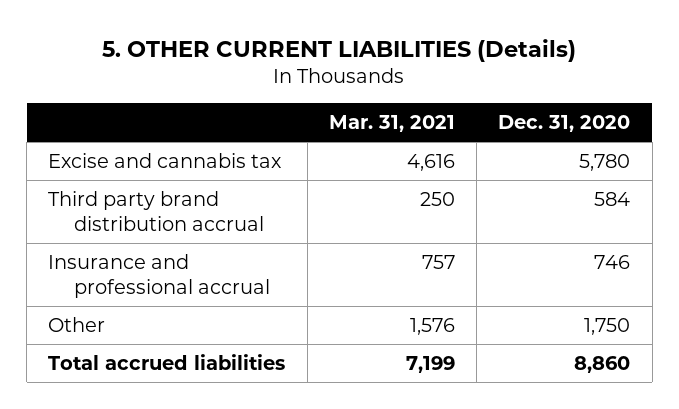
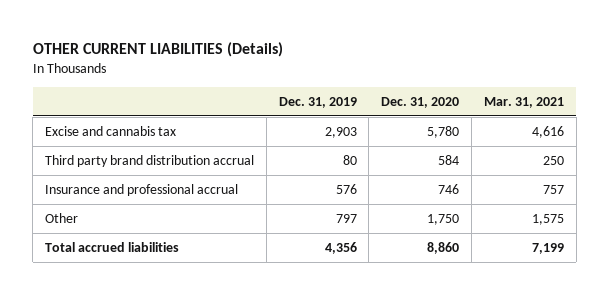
- 5. OTHER CURRENT LIABILITIES (Details)
+ OTHER CURRENT LIABILITIES (Details)
- | Mar. 31, 2021 | Dec. 31, 2020
+ | Dec. 31, 2019 | Dec. 31, 2020 | Mar. 31, 2021
- Other | 1,576 | 1,750
+ Other | 797 | 1,750 | 1,575

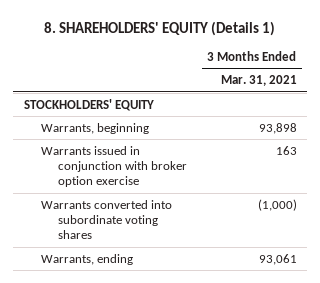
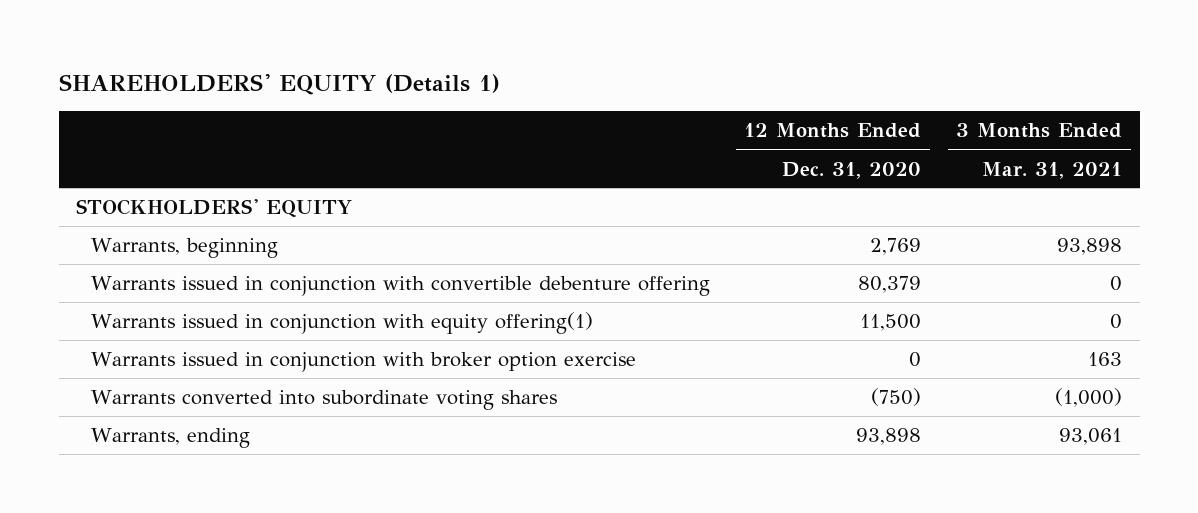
- 8. SHAREHOLDERS' EQUITY (Details 1)
+ SHAREHOLDERS' EQUITY (Details 1)
- | 3 Months Ended Mar. 31, 2021
+ | 12 Months Ended Dec. 31, 2020 | 3 Months Ended Mar. 31, 2021
+ Warrants issued in conjunction with convertible debenture offering | 80,379 | 0
+ Warrants issued in conjunction with equity offering(1) | 11,500 | 0

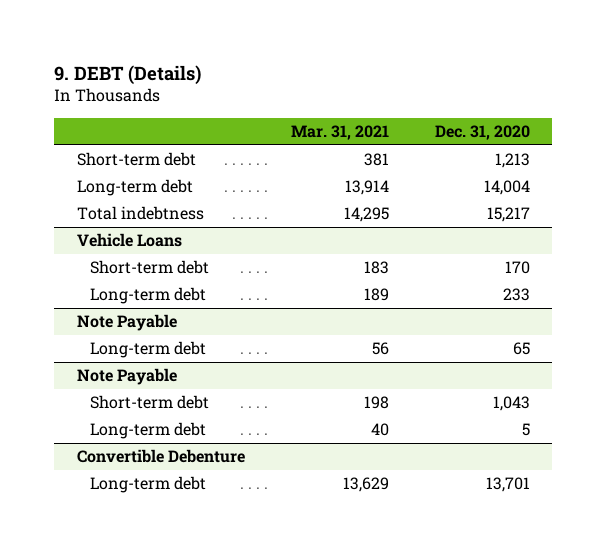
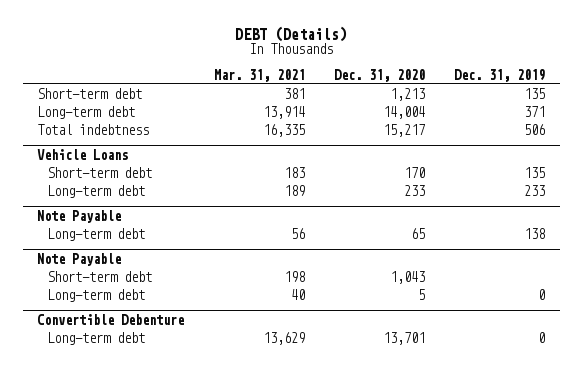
- 9. DEBT (Details)
+ DEBT (Details)
- | Mar. 31, 2021 | Dec. 31, 2020
+ | Mar. 31, 2021 | Dec. 31, 2020 | Dec. 31, 2019
- Total indebtness | 14,295 | 15,217
+ Total indebtness | 16,335 | 15,217 | 506

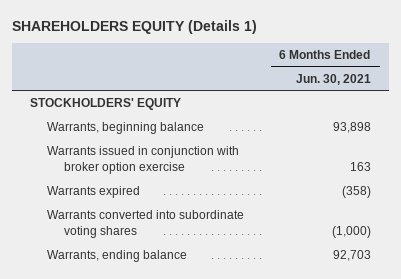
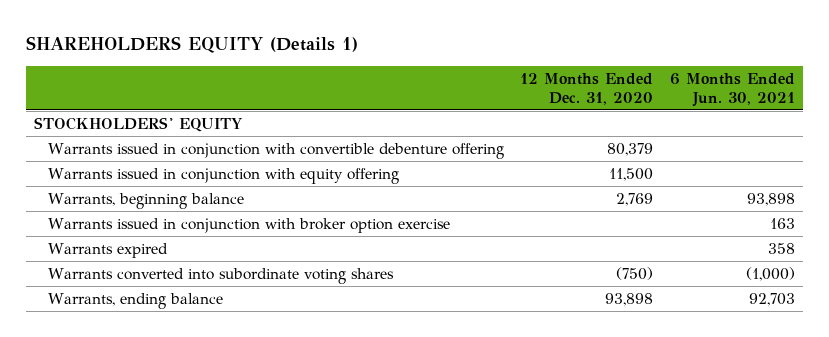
- | 6 Months Ended Jun. 30, 2021
+ | 12 Months Ended Dec. 31, 2020 | 6 Months Ended Jun. 30, 2021
+ Warrants issued in conjunction with convertible debenture offering | 80,379 |
+ Warrants issued in conjunction with equity offering | 11,500 |
- Warrants expired | (358)
+ Warrants expired | | 358

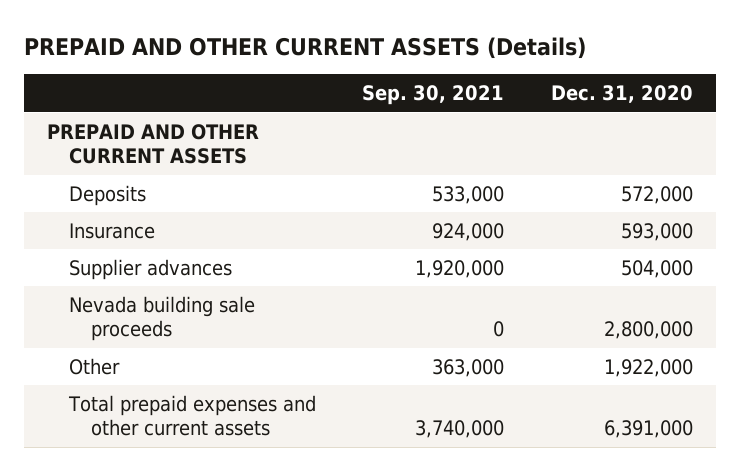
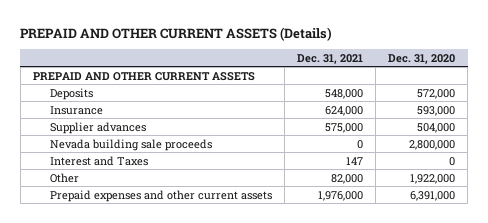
- | Sep. 30, 2021 | Dec. 31, 2020
+ | Dec. 31, 2021 | Dec. 31, 2020
+ Interest and Taxes | 147 | 0
- Total prepaid expenses and other current assets | 3,740,000 | 6,391,000
+ Prepaid expenses and other current assets | 1,976,000 | 6,391,000

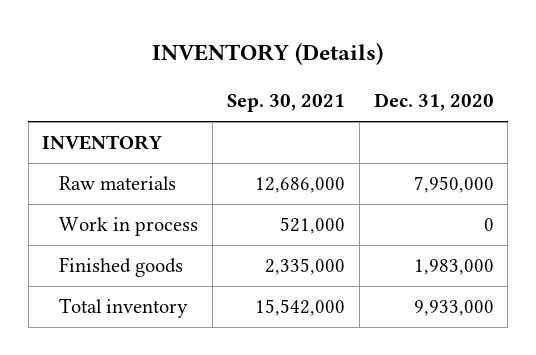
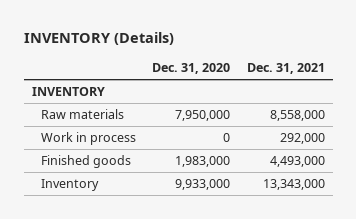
- | Sep. 30, 2021 | Dec. 31, 2020
+ | Dec. 31, 2020 | Dec. 31, 2021
- Total inventory | 15,542,000 | 9,933,000
+ Inventory | 9,933,000 | 13,343,000

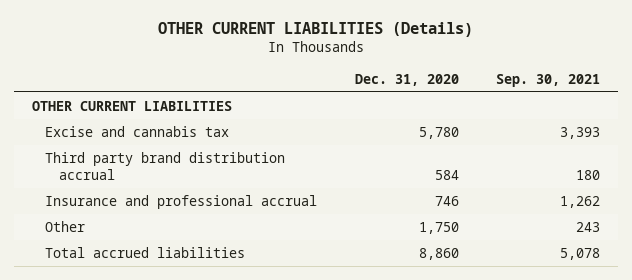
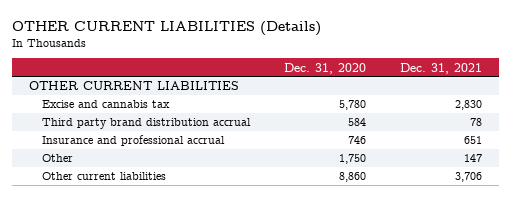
- | Dec. 31, 2020 | Sep. 30, 2021
+ | Dec. 31, 2020 | Dec. 31, 2021
- Total accrued liabilities | 8,860 | 5,078
+ Other current liabilities | 8,860 | 3,706

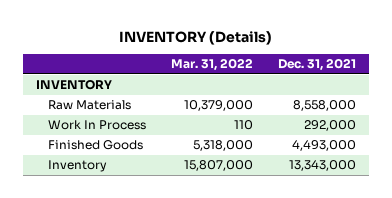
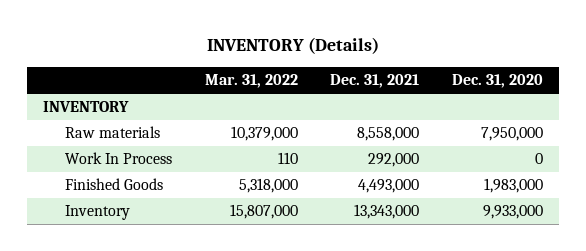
- | Mar. 31, 2022 | Dec. 31, 2021
+ | Mar. 31, 2022 | Dec. 31, 2021 | Dec. 31, 2020
- Raw Materials | 10,379,000 | 8,558,000
+ Raw materials | 10,379,000 | 8,558,000 | 7,950,000

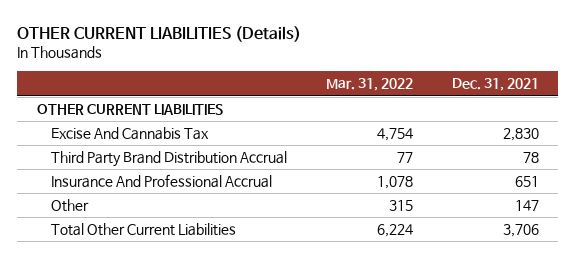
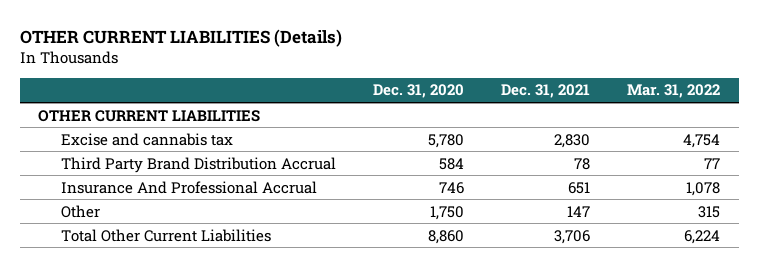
- | Mar. 31, 2022 | Dec. 31, 2021
+ | Dec. 31, 2020 | Dec. 31, 2021 | Mar. 31, 2022
- Excise And Cannabis Tax | 4,754 | 2,830
+ Excise and cannabis tax | 5,780 | 2,830 | 4,754

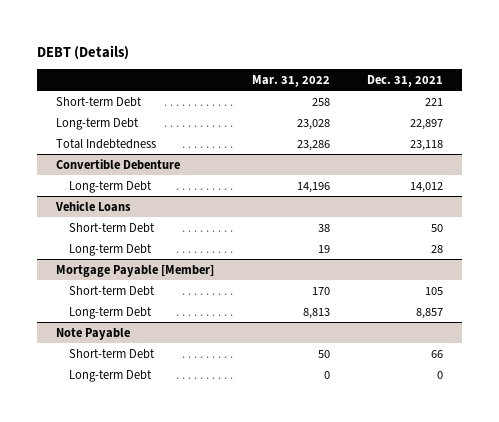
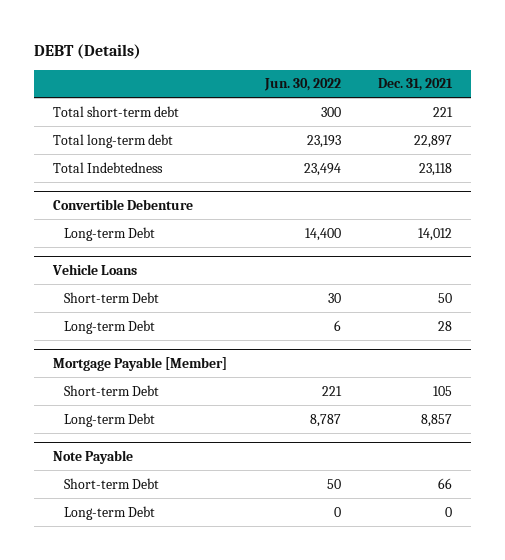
- | Mar. 31, 2022 | Dec. 31, 2021
+ | Jun. 30, 2022 | Dec. 31, 2021
- Short-term Debt | 258 | 221
- Long-term Debt | 23,028 | 22,897
+ Total short-term debt | 300 | 221
+ Total long-term debt | 23,193 | 22,897

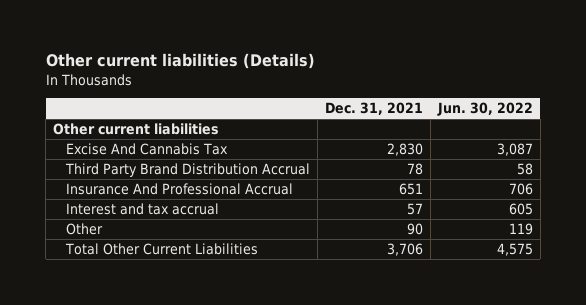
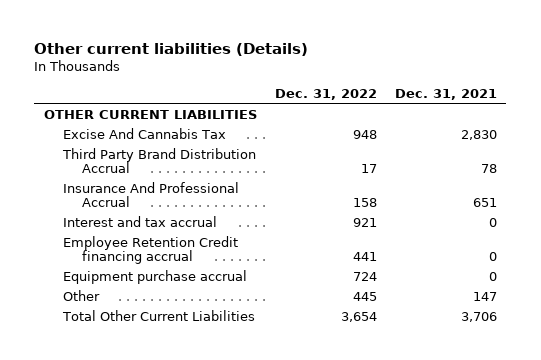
- | Dec. 31, 2021 | Jun. 30, 2022
+ | Dec. 31, 2022 | Dec. 31, 2021
- Other current liabilities
+ OTHER CURRENT LIABILITIES
- Interest and tax accrual | 57 | 605
- Other | 90 | 119
+ Interest and tax accrual | 921 | 0
+ Employee Retention Credit financing accrual | 441 | 0
+ Equipment purchase accrual | 724 | 0
+ Other | 445 | 147

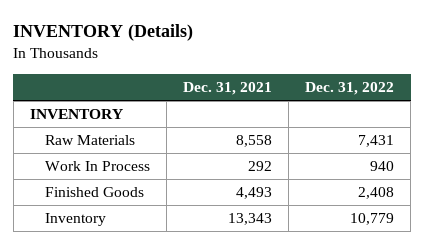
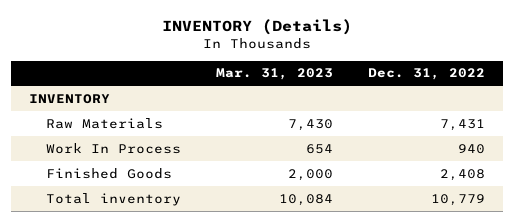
- | Dec. 31, 2021 | Dec. 31, 2022
+ | Mar. 31, 2023 | Dec. 31, 2022
- Inventory | 13,343 | 10,779
+ Total inventory | 10,084 | 10,779

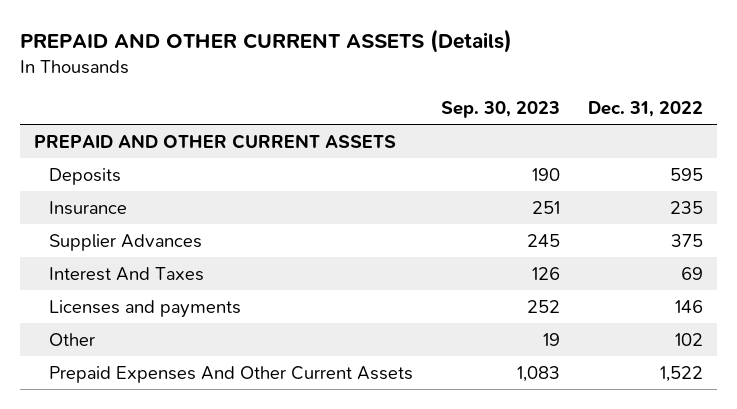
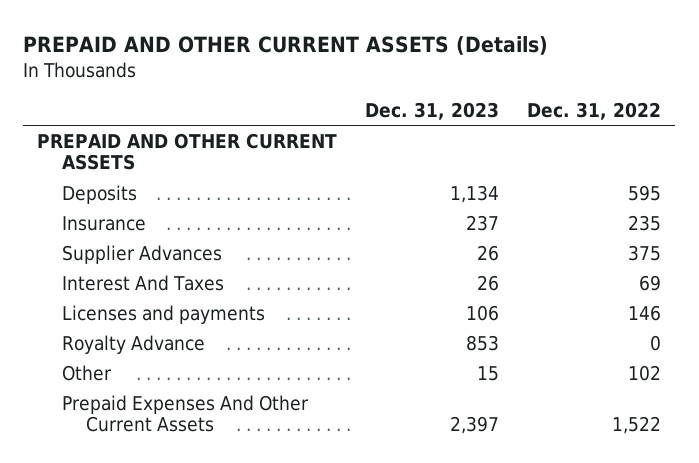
- | Sep. 30, 2023 | Dec. 31, 2022
+ | Dec. 31, 2023 | Dec. 31, 2022
+ Royalty Advance | 853 | 0

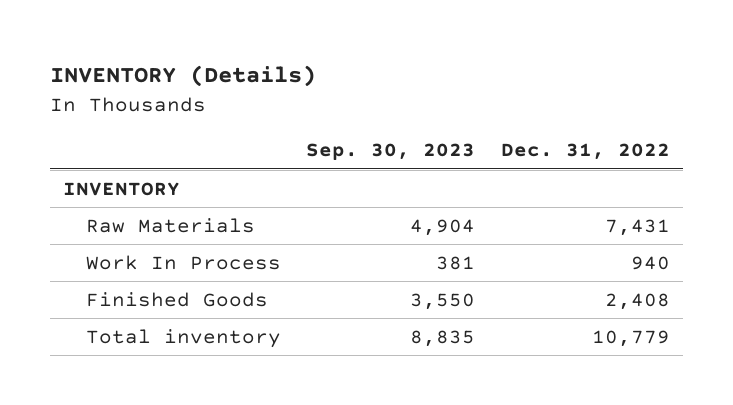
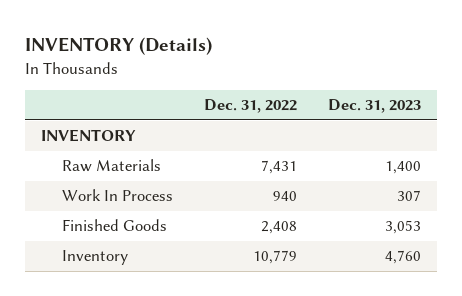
- | Sep. 30, 2023 | Dec. 31, 2022
+ | Dec. 31, 2022 | Dec. 31, 2023
- Total inventory | 8,835 | 10,779
+ Inventory | 10,779 | 4,760

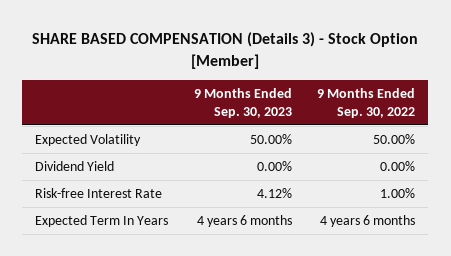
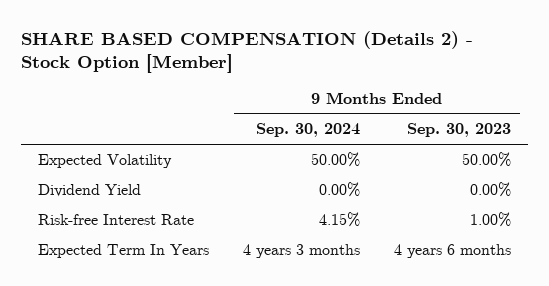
- SHARE BASED COMPENSATION (Details 3) - Stock Option [Member]
+ SHARE BASED COMPENSATION (Details 2) - Stock Option [Member]
- | 9 Months Ended Sep. 30, 2023 | 9 Months Ended Sep. 30, 2022
+ | 9 Months Ended Sep. 30, 2024 | 9 Months Ended Sep. 30, 2023
- Risk-free Interest Rate | 4.12% | 1.00%
+ Risk-free Interest Rate | 4.15% | 1.00%

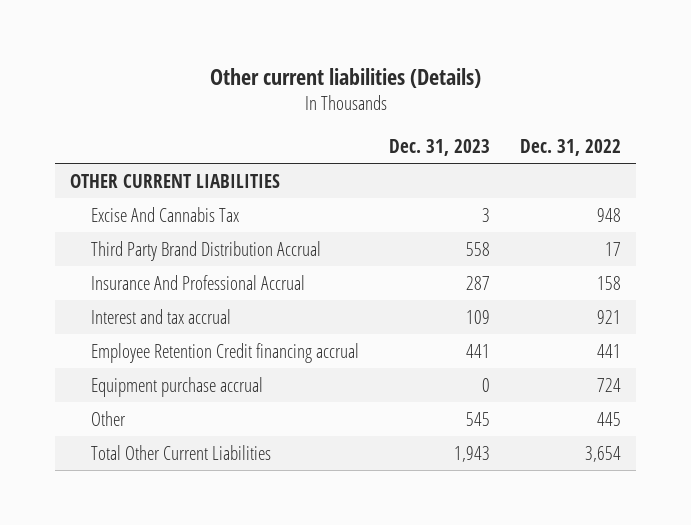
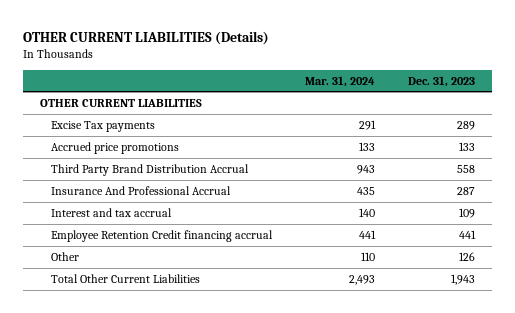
- Other current liabilities (Details)
+ OTHER CURRENT LIABILITIES (Details)
- | Dec. 31, 2023 | Dec. 31, 2022
+ | Mar. 31, 2024 | Dec. 31, 2023
- Excise And Cannabis Tax | 3 | 948
+ Excise Tax payments | 291 | 289
+ Accrued price promotions | 133 | 133
- Equipment purchase accrual | 0 | 724
- Other | 545 | 445
+ Other | 110 | 126

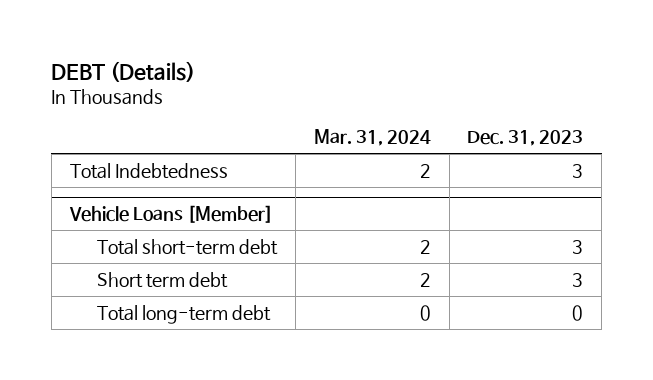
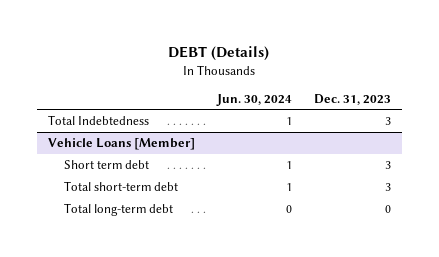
- | Mar. 31, 2024 | Dec. 31, 2023
+ | Jun. 30, 2024 | Dec. 31, 2023
@ Vehicle Loans [Member]
moved down: Total short-term debt | 1 | 3

